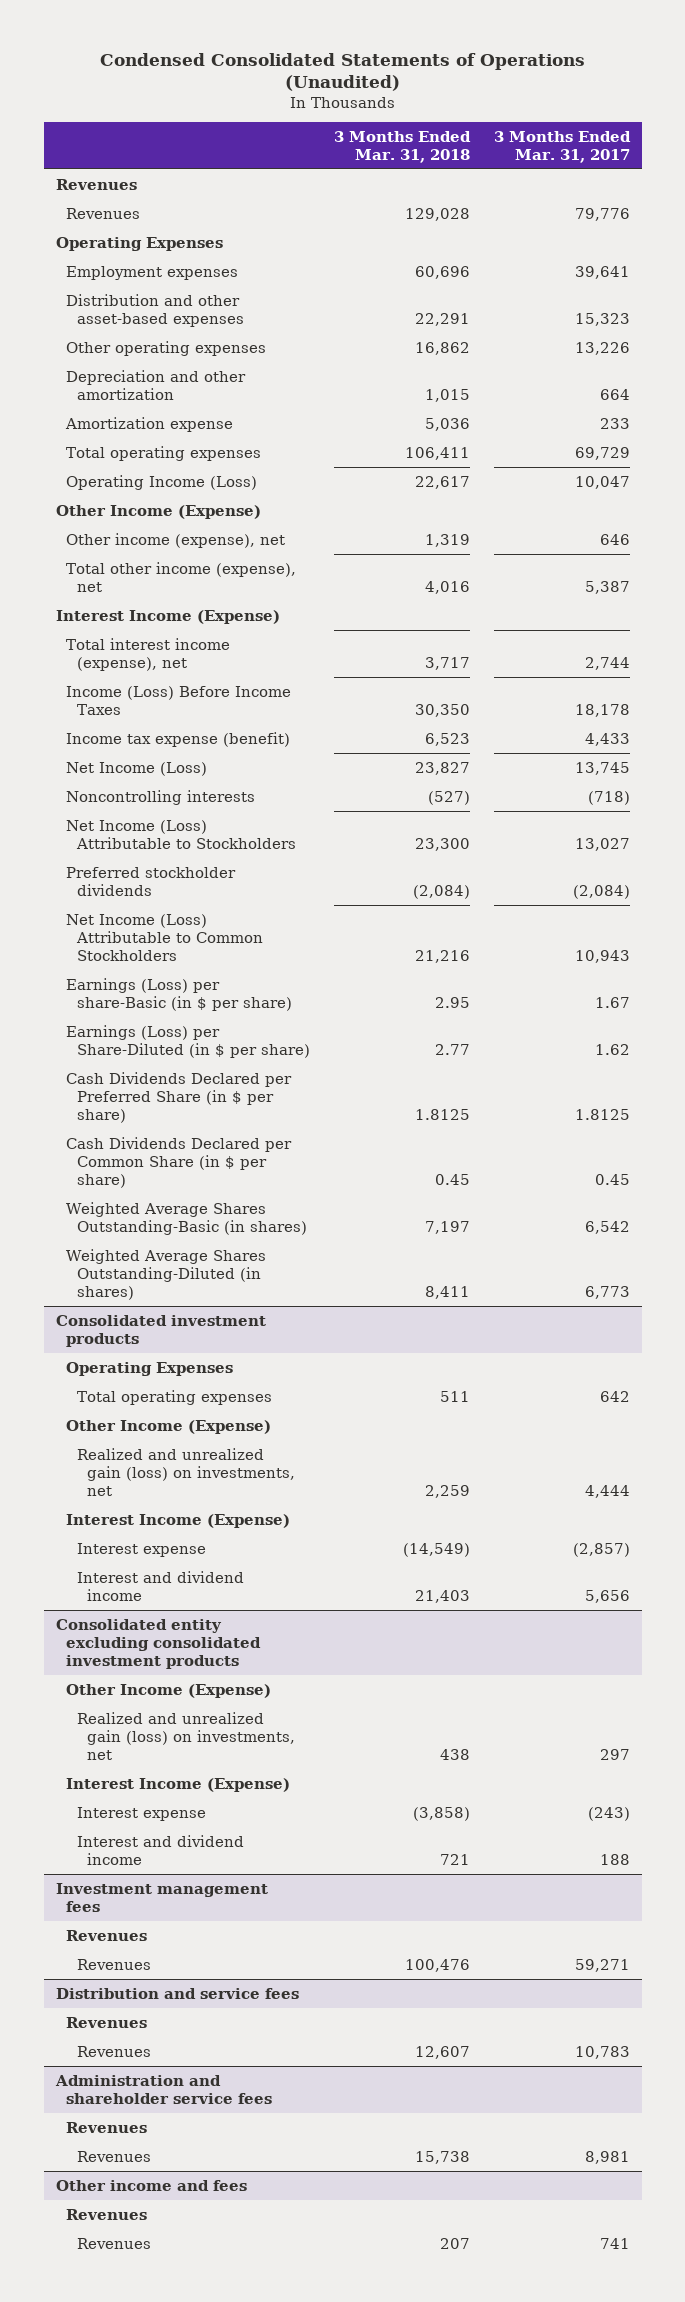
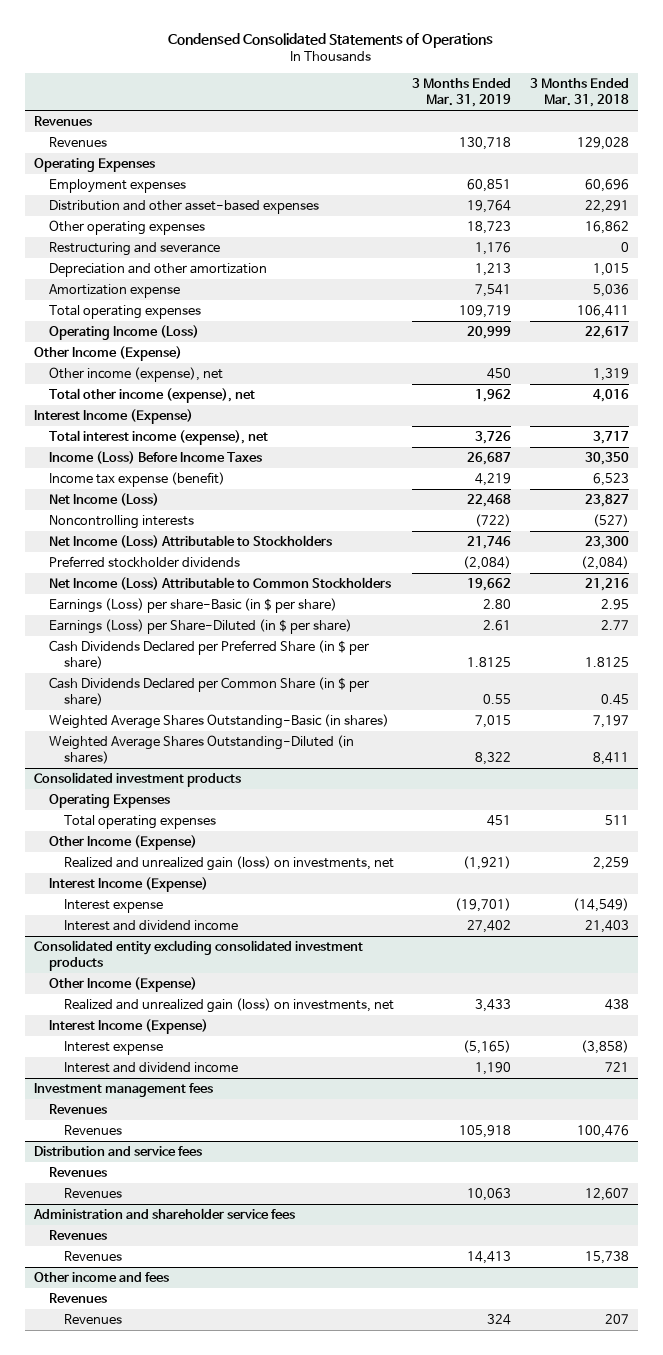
- Condensed Consolidated Statements of Operations (Unaudited)
+ Condensed Consolidated Statements of Operations
- | 3 Months Ended Mar. 31, 2018 | 3 Months Ended Mar. 31, 2017
+ | 3 Months Ended Mar. 31, 2019 | 3 Months Ended Mar. 31, 2018
+ Restructuring and severance | 1,176 | 0

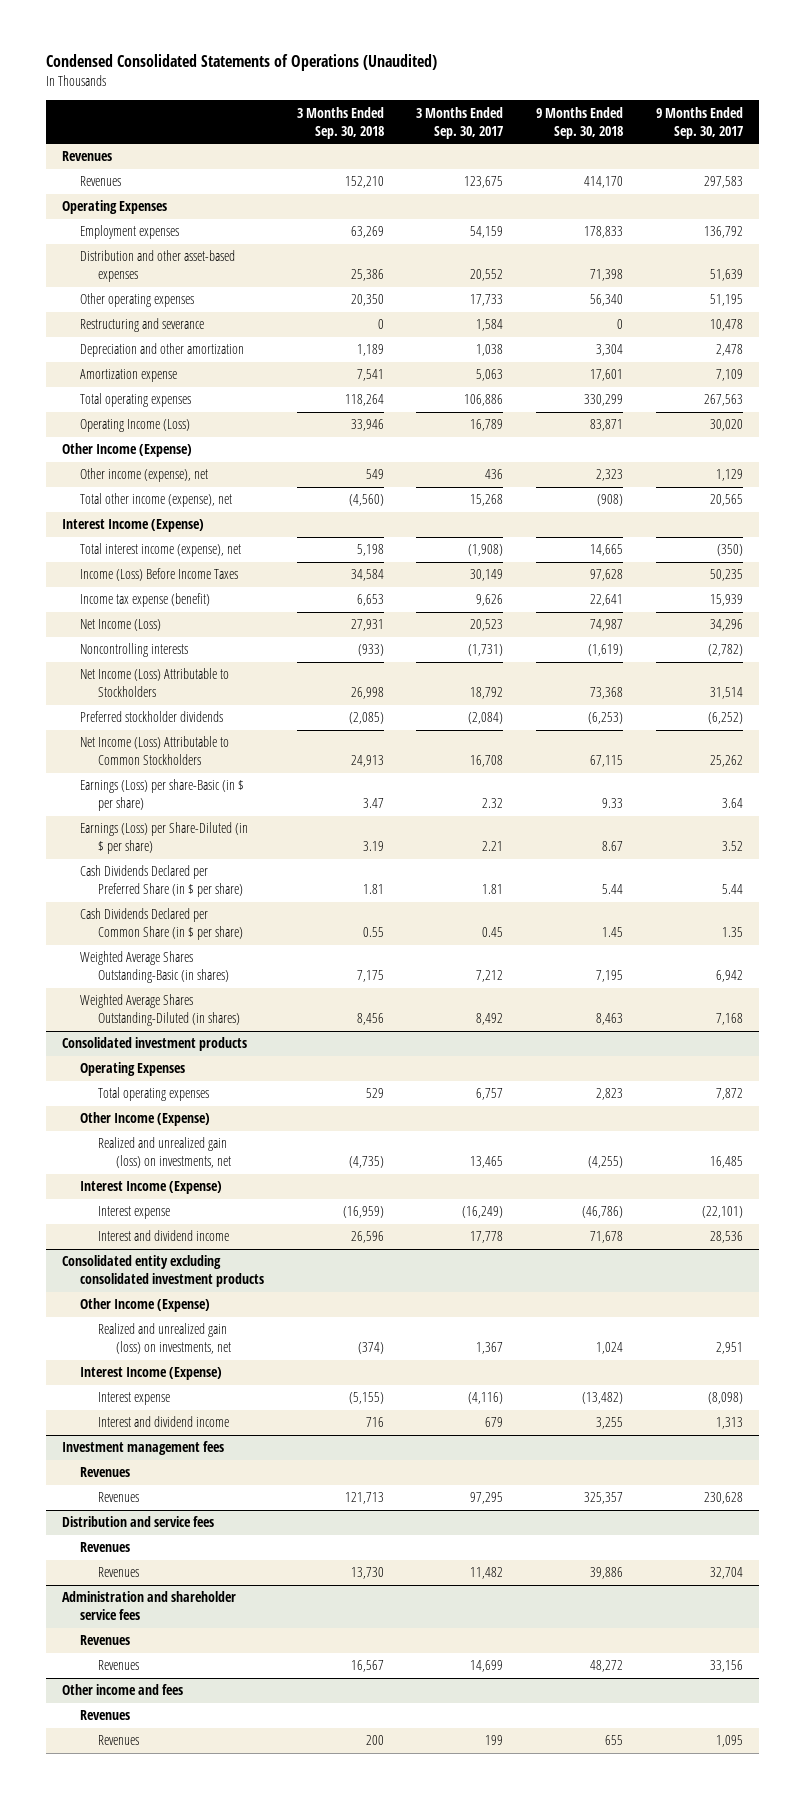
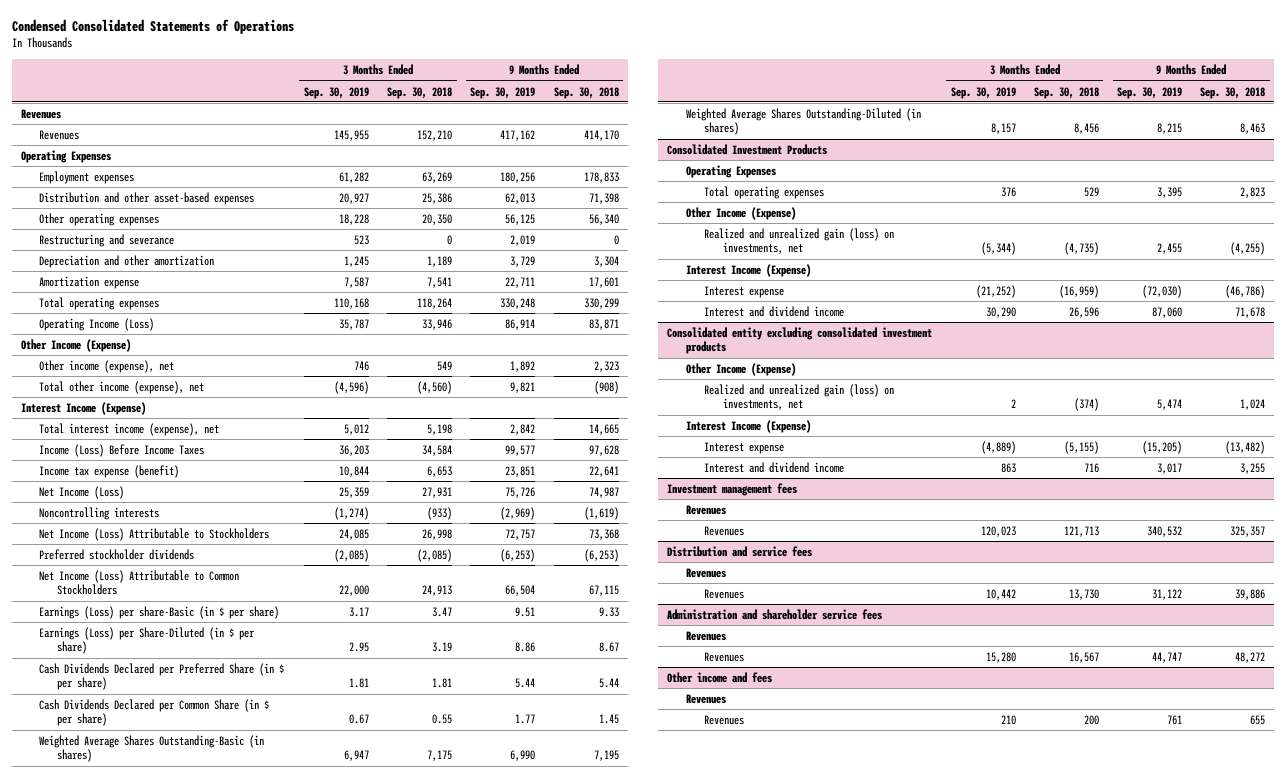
- Condensed Consolidated Statements of Operations (Unaudited)
+ Condensed Consolidated Statements of Operations
- | 3 Months Ended Sep. 30, 2018 | 3 Months Ended Sep. 30, 2017 | 9 Months Ended Sep. 30, 2018 | 9 Months Ended Sep. 30, 2017
+ | 3 Months Ended Sep. 30, 2019 | 3 Months Ended Sep. 30, 2018 | 9 Months Ended Sep. 30, 2019 | 9 Months Ended Sep. 30, 2018
- Consolidated investment products
+ Consolidated Investment Products

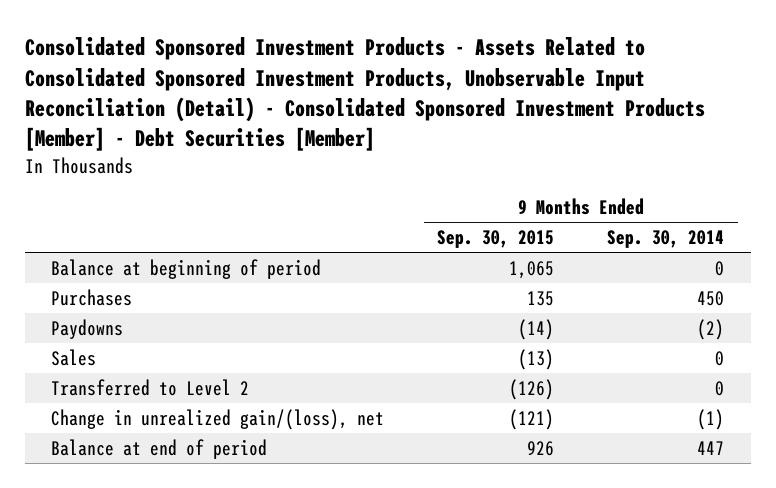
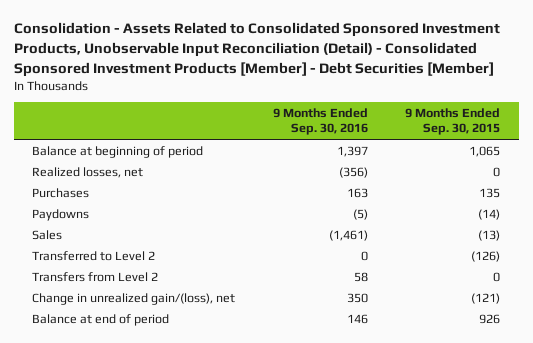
- Consolidated Sponsored Investment Products - Assets Related to Consolidated Sponsored Investment Products, Unobservable Input Reconciliation (Detail) - Consolidated Sponsored Investment Products [Member] - Debt Securities [Member]
+ Consolidation - Assets Related to Consolidated Sponsored Investment Products, Unobservable Input Reconciliation (Detail) - Consolidated Sponsored Investment Products [Member] - Debt Securities [Member]
- | 9 Months Ended Sep. 30, 2015 | 9 Months Ended Sep. 30, 2014
+ | 9 Months Ended Sep. 30, 2016 | 9 Months Ended Sep. 30, 2015
+ Realized losses, net | (356) | 0
+ Transfers from Level 2 | 58 | 0

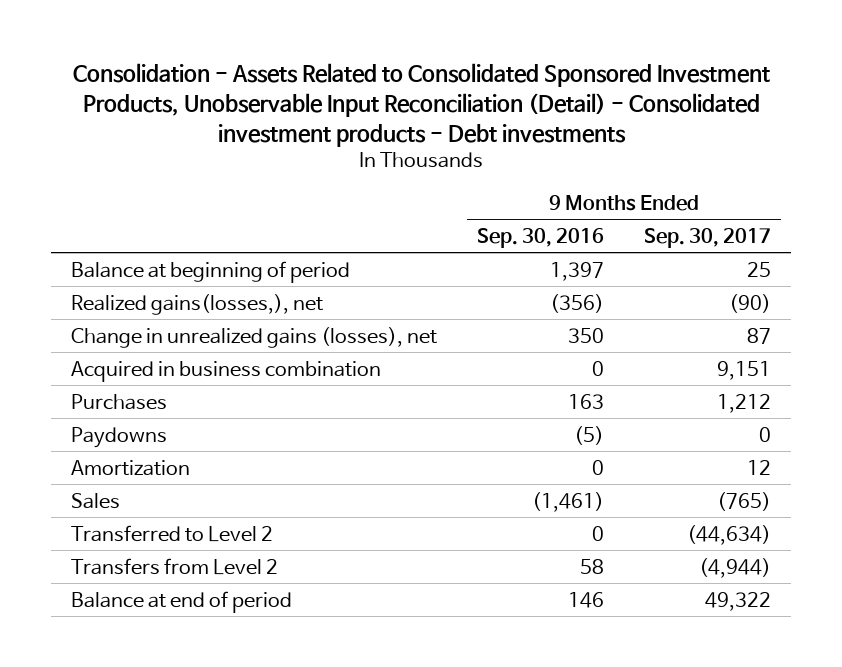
- Consolidation - Assets Related to Consolidated Sponsored Investment Products, Unobservable Input Reconciliation (Detail) - Consolidated Sponsored Investment Products [Member] - Debt Securities [Member]
+ Consolidation - Assets Related to Consolidated Sponsored Investment Products, Unobservable Input Reconciliation (Detail) - Consolidated investment products - Debt investments
- | 9 Months Ended Sep. 30, 2016 | 9 Months Ended Sep. 30, 2015
+ | 9 Months Ended Sep. 30, 2016 | 9 Months Ended Sep. 30, 2017
- Realized losses, net | (356) | 0
+ Realized gains(losses,), net | (356) | (90)
+ Change in unrealized gains (losses), net | 350 | 87
+ Acquired in business combination | 0 | 9,151
+ Amortization | 0 | 12
- Change in unrealized gain/(loss), net | 350 | (121)

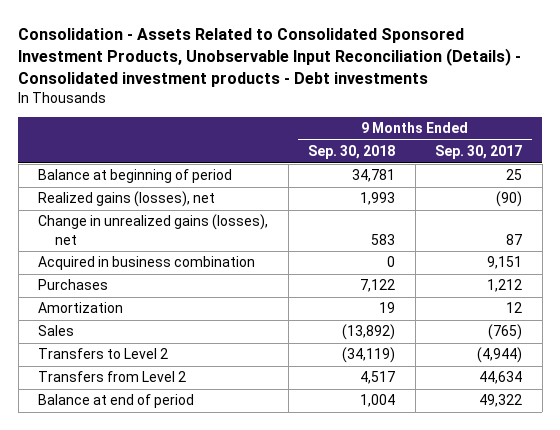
- Consolidation - Assets Related to Consolidated Sponsored Investment Products, Unobservable Input Reconciliation (Detail) - Consolidated investment products - Debt investments
+ Consolidation - Assets Related to Consolidated Sponsored Investment Products, Unobservable Input Reconciliation (Details) - Consolidated investment products - Debt investments
- | 9 Months Ended Sep. 30, 2016 | 9 Months Ended Sep. 30, 2017
+ | 9 Months Ended Sep. 30, 2018 | 9 Months Ended Sep. 30, 2017
- Realized gains(losses,), net | (356) | (90)
+ Realized gains (losses), net | 1,993 | (90)
- Paydowns | (5) | 0
- Transferred to Level 2 | 0 | (44,634)
- Transfers from Level 2 | 58 | (4,944)
+ Transfers to Level 2 | (34,119) | (4,944)
+ Transfers from Level 2 | 4,517 | 44,634

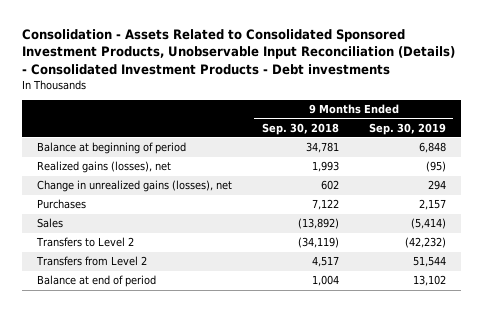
- Consolidation - Assets Related to Consolidated Sponsored Investment Products, Unobservable Input Reconciliation (Details) - Consolidated investment products - Debt investments
+ Consolidation - Assets Related to Consolidated Sponsored Investment Products, Unobservable Input Reconciliation (Details) - Consolidated Investment Products - Debt investments
- | 9 Months Ended Sep. 30, 2018 | 9 Months Ended Sep. 30, 2017
+ | 9 Months Ended Sep. 30, 2018 | 9 Months Ended Sep. 30, 2019
- Change in unrealized gains (losses), net | 583 | 87
- Acquired in business combination | 0 | 9,151
+ Change in unrealized gains (losses), net | 602 | 294
- Amortization | 19 | 12

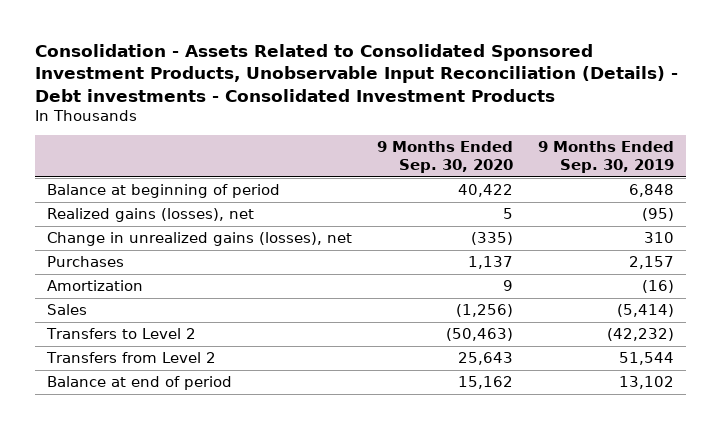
- Consolidation - Assets Related to Consolidated Sponsored Investment Products, Unobservable Input Reconciliation (Details) - Consolidated Investment Products - Debt investments
+ Consolidation - Assets Related to Consolidated Sponsored Investment Products, Unobservable Input Reconciliation (Details) - Debt investments - Consolidated Investment Products
- | 9 Months Ended Sep. 30, 2018 | 9 Months Ended Sep. 30, 2019
+ | 9 Months Ended Sep. 30, 2020 | 9 Months Ended Sep. 30, 2019
- Change in unrealized gains (losses), net | 602 | 294
+ Change in unrealized gains (losses), net | (335) | 310
+ Amortization | 9 | (16)

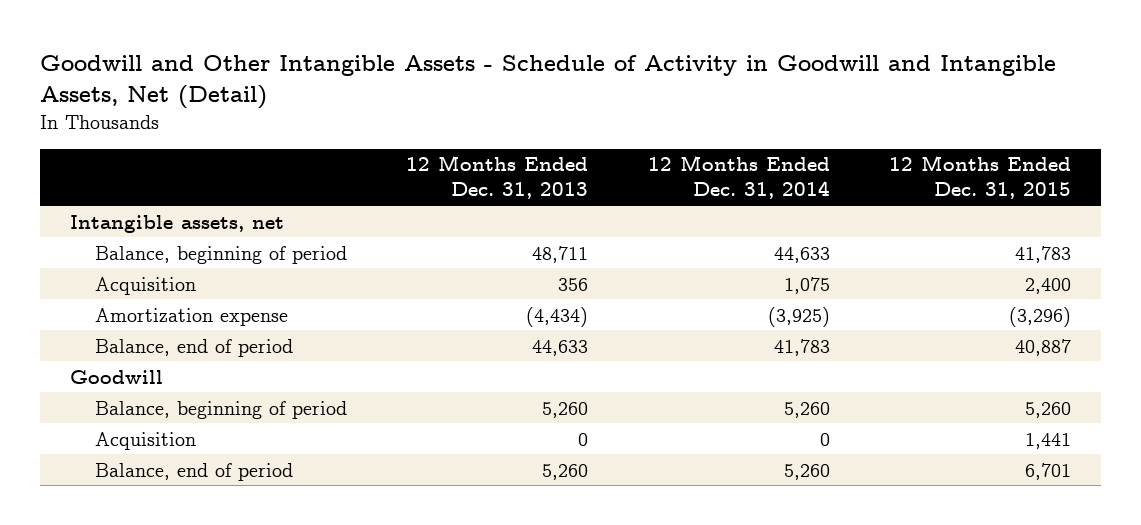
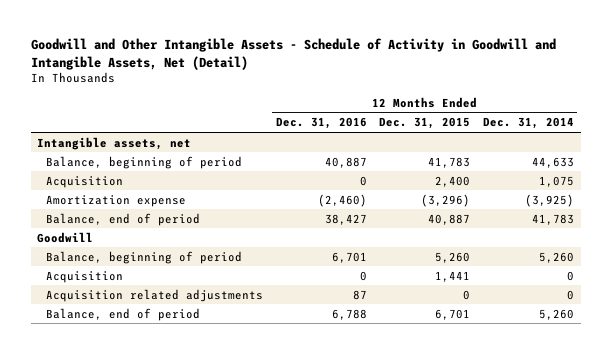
- | 12 Months Ended Dec. 31, 2013 | 12 Months Ended Dec. 31, 2014 | 12 Months Ended Dec. 31, 2015
+ | 12 Months Ended Dec. 31, 2016 | 12 Months Ended Dec. 31, 2015 | 12 Months Ended Dec. 31, 2014
+ Acquisition related adjustments | 87 | 0 | 0

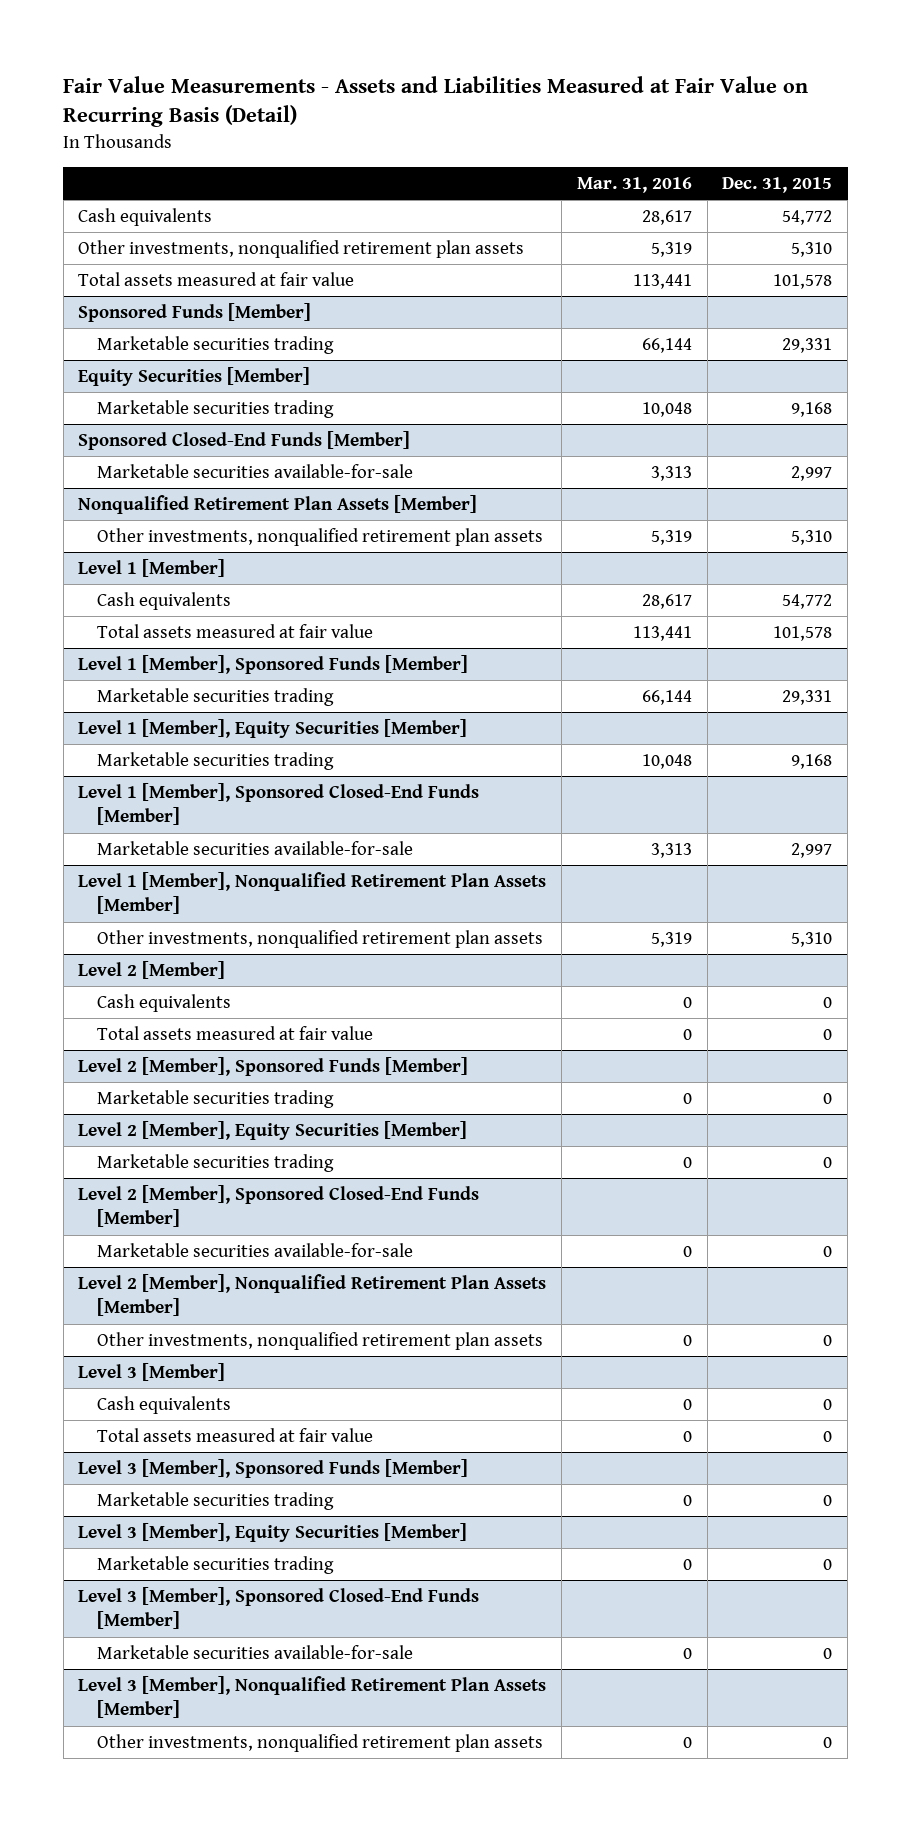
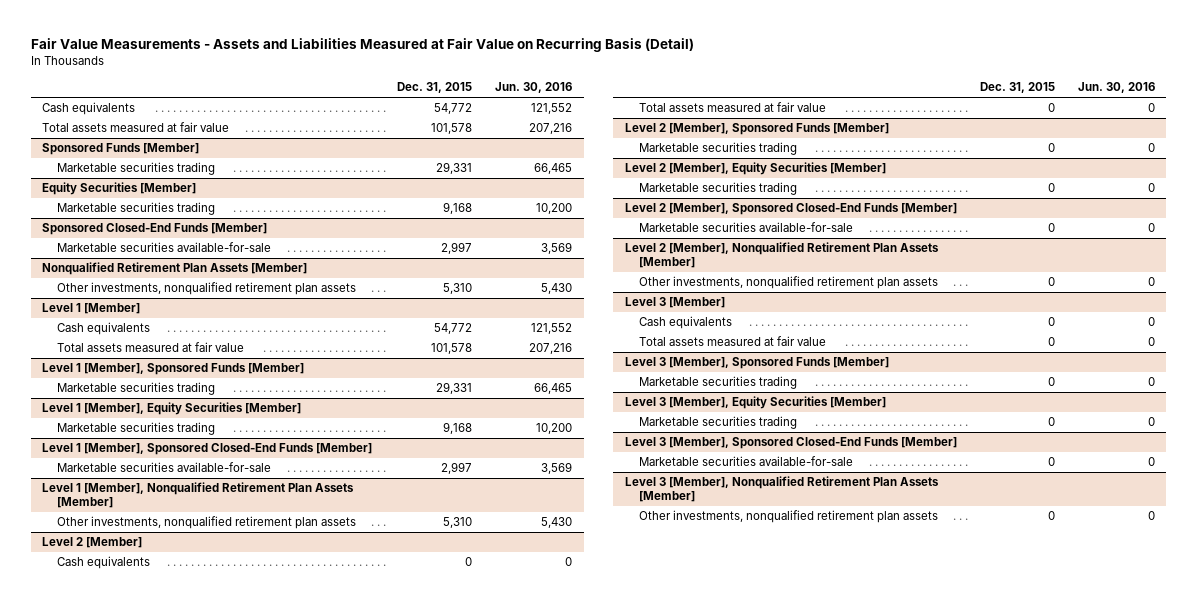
- | Mar. 31, 2016 | Dec. 31, 2015
+ | Dec. 31, 2015 | Jun. 30, 2016
- Other investments, nonqualified retirement plan assets | 5,319 | 5,310

